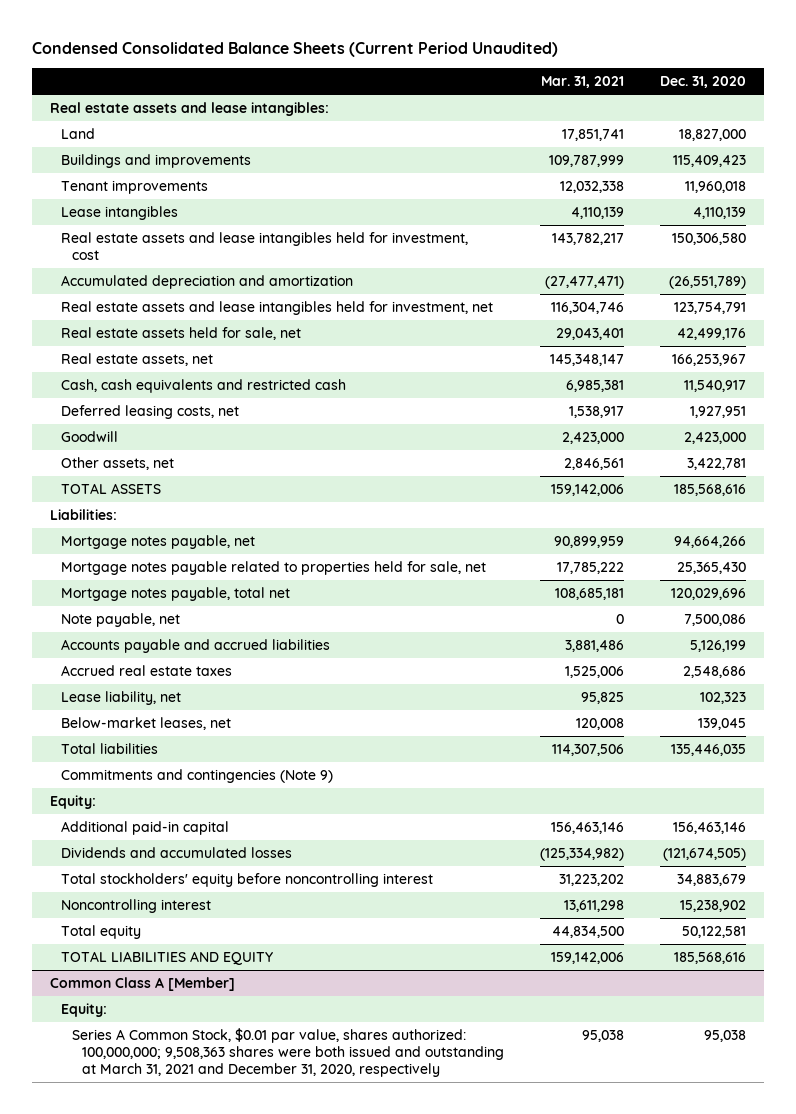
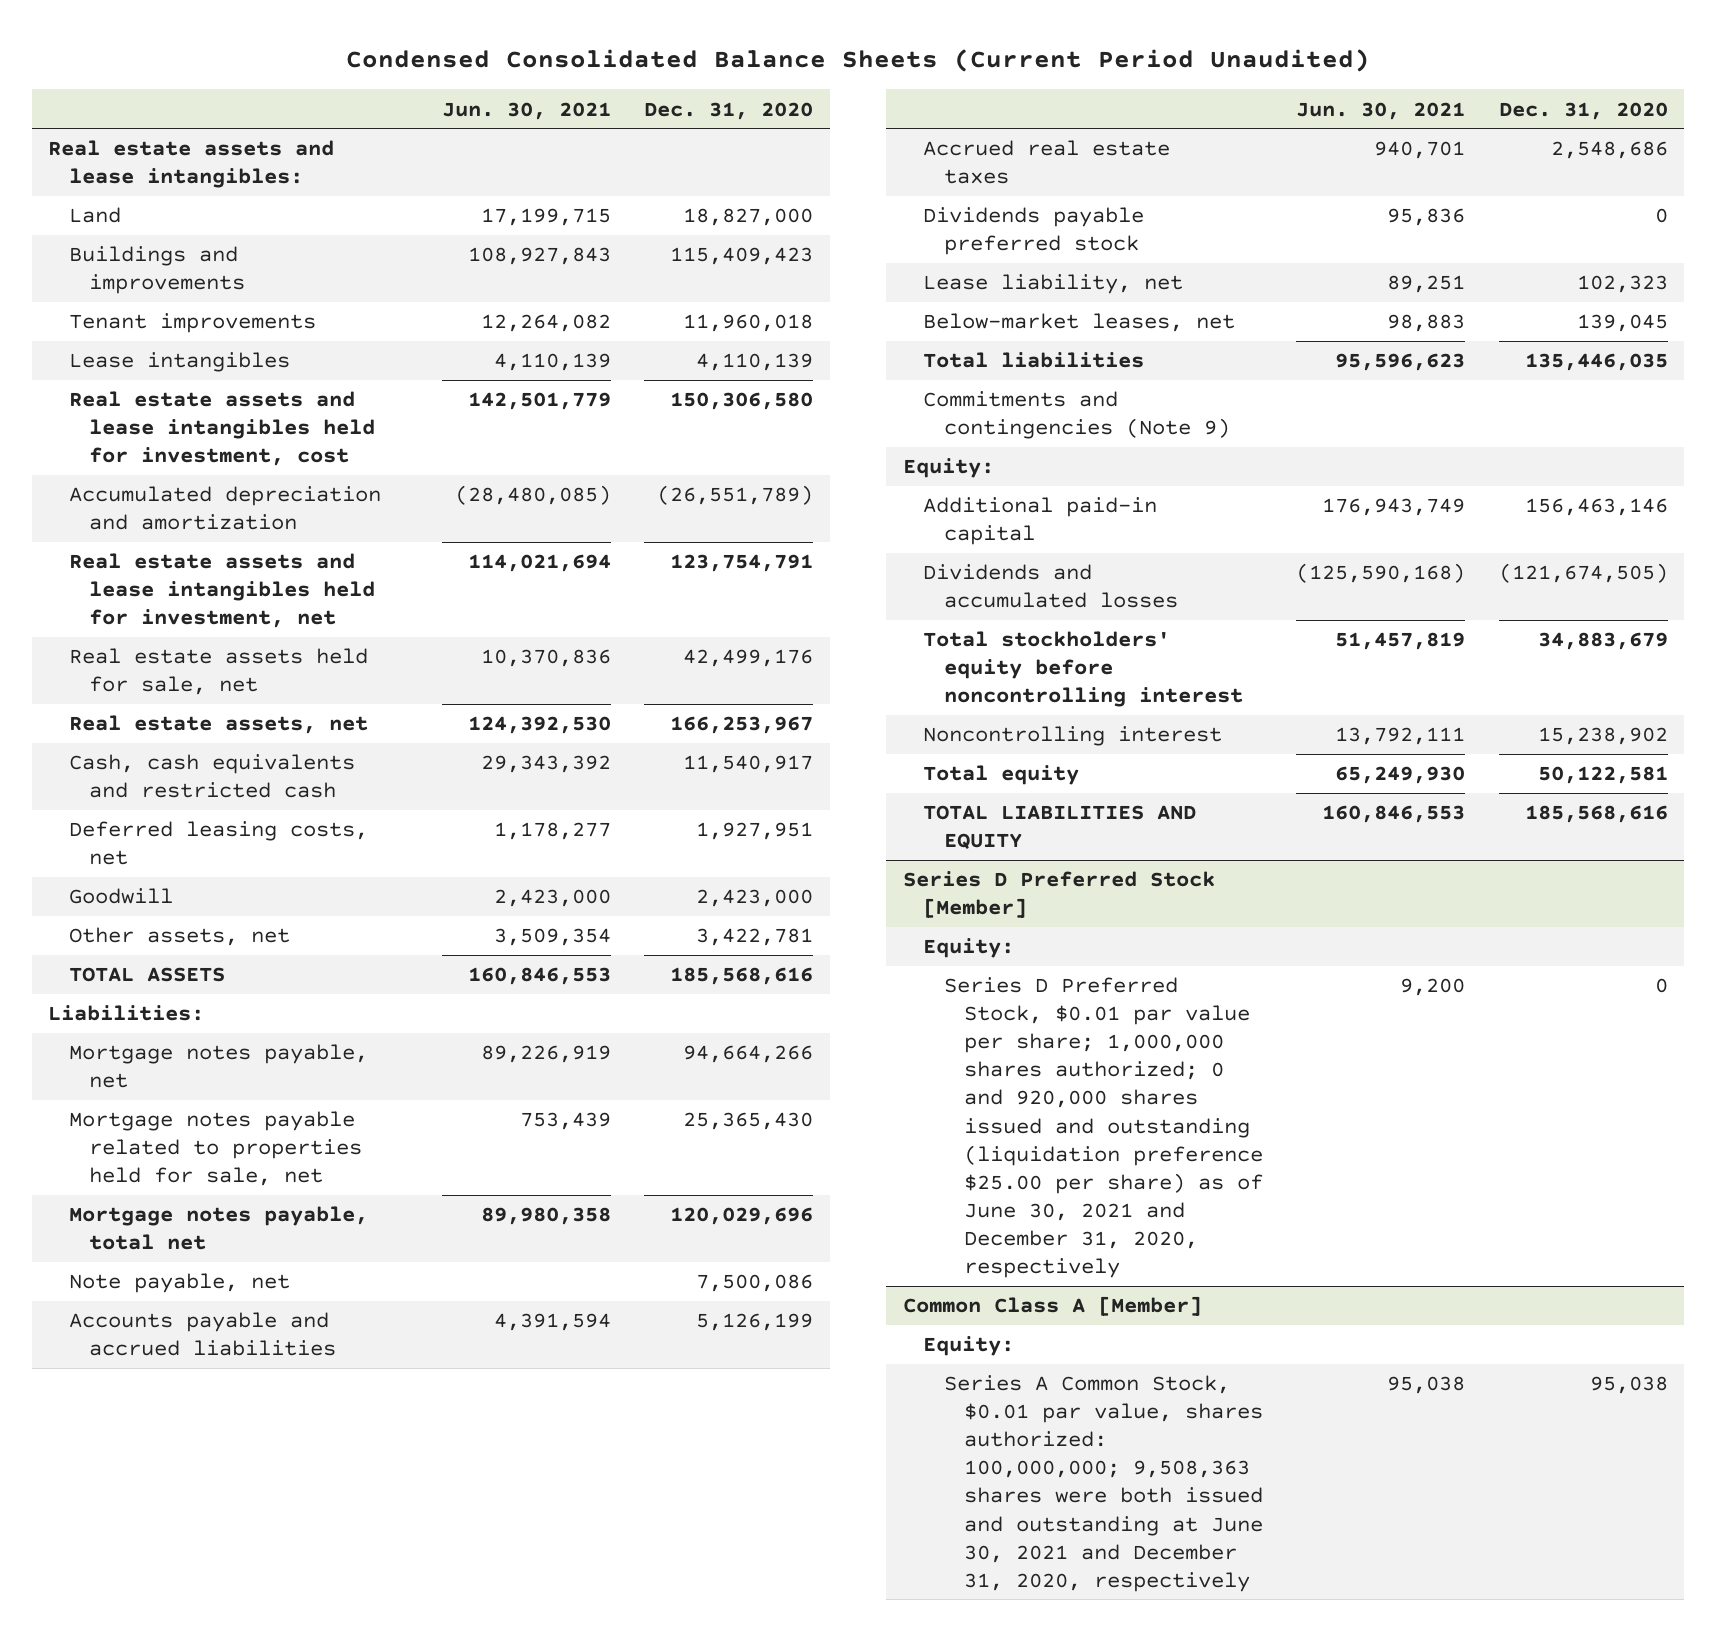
- | Mar. 31, 2021 | Dec. 31, 2020
+ | Jun. 30, 2021 | Dec. 31, 2020
+ Dividends payable preferred stock | 95,836 | 0
+ Series D Preferred Stock [Member]
+ Equity:
+ Series D Preferred Stock, $0.01 par value per share; 1,000,000 shares authorized; 0 and 920,000 shares issued and outstanding (liquidation preference $25.00 per share) as of June 30, 2021 and December 31, 2020, respectively | 9,200 | 0
@ Common Class A [Member]
- Series A Common Stock, $0.01 par value, shares authorized: 100,000,000; 9,508,363 shares were both issued and outstanding at March 31, 2021 and December 31, 2020, respectively | 95,038 | 95,038
+ Series A Common Stock, $0.01 par value, shares authorized: 100,000,000; 9,508,363 shares were both issued and outstanding at June 30, 2021 and December 31, 2020, respectively | 95,038 | 95,038

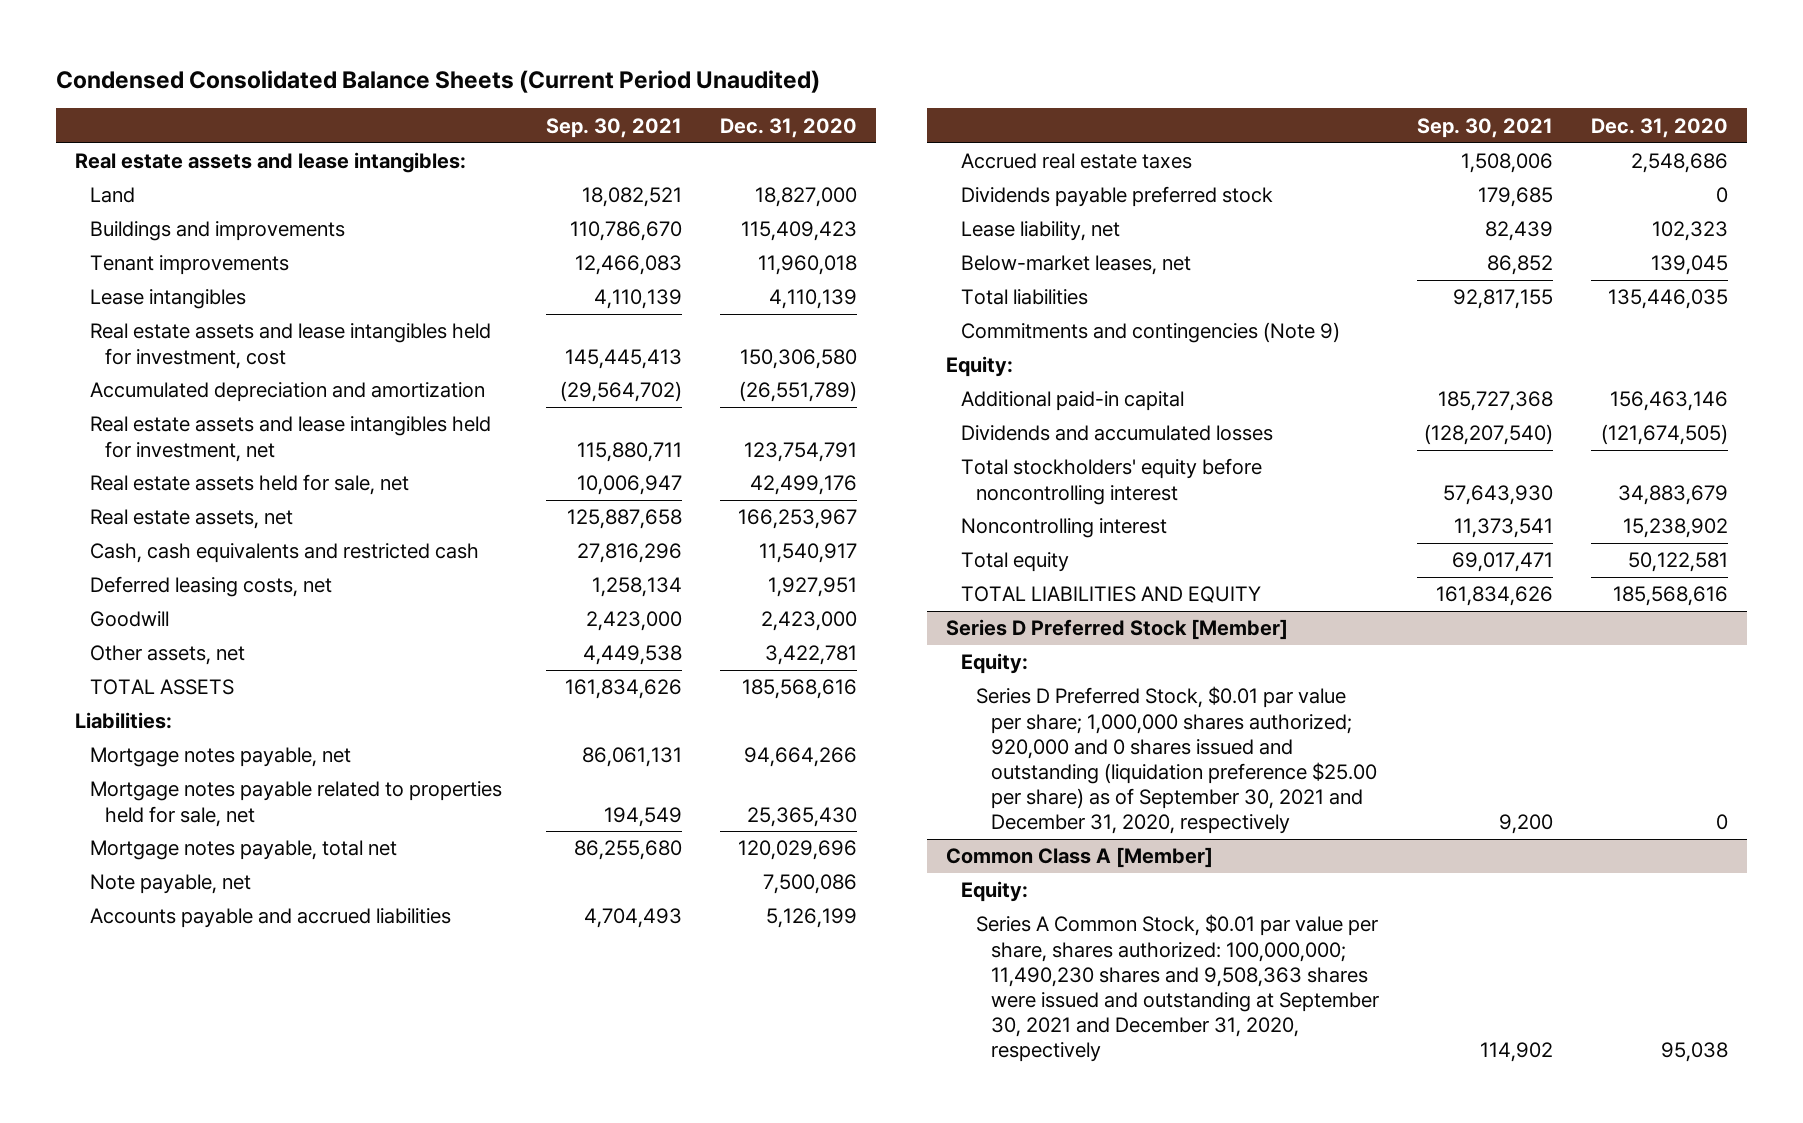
- | Jun. 30, 2021 | Dec. 31, 2020
+ | Sep. 30, 2021 | Dec. 31, 2020
@ Series D Preferred Stock [Member]
- Series D Preferred Stock, $0.01 par value per share; 1,000,000 shares authorized; 0 and 920,000 shares issued and outstanding (liquidation preference $25.00 per share) as of June 30, 2021 and December 31, 2020, respectively | 9,200 | 0
+ Series D Preferred Stock, $0.01 par value per share; 1,000,000 shares authorized; 920,000 and 0 shares issued and outstanding (liquidation preference $25.00 per share) as of September 30, 2021 and December 31, 2020, respectively | 9,200 | 0
@ Common Class A [Member]
- Series A Common Stock, $0.01 par value, shares authorized: 100,000,000; 9,508,363 shares were both issued and outstanding at June 30, 2021 and December 31, 2020, respectively | 95,038 | 95,038
+ Series A Common Stock, $0.01 par value per share, shares authorized: 100,000,000; 11,490,230 shares and 9,508,363 shares were issued and outstanding at September 30, 2021 and December 31, 2020, respectively | 114,902 | 95,038

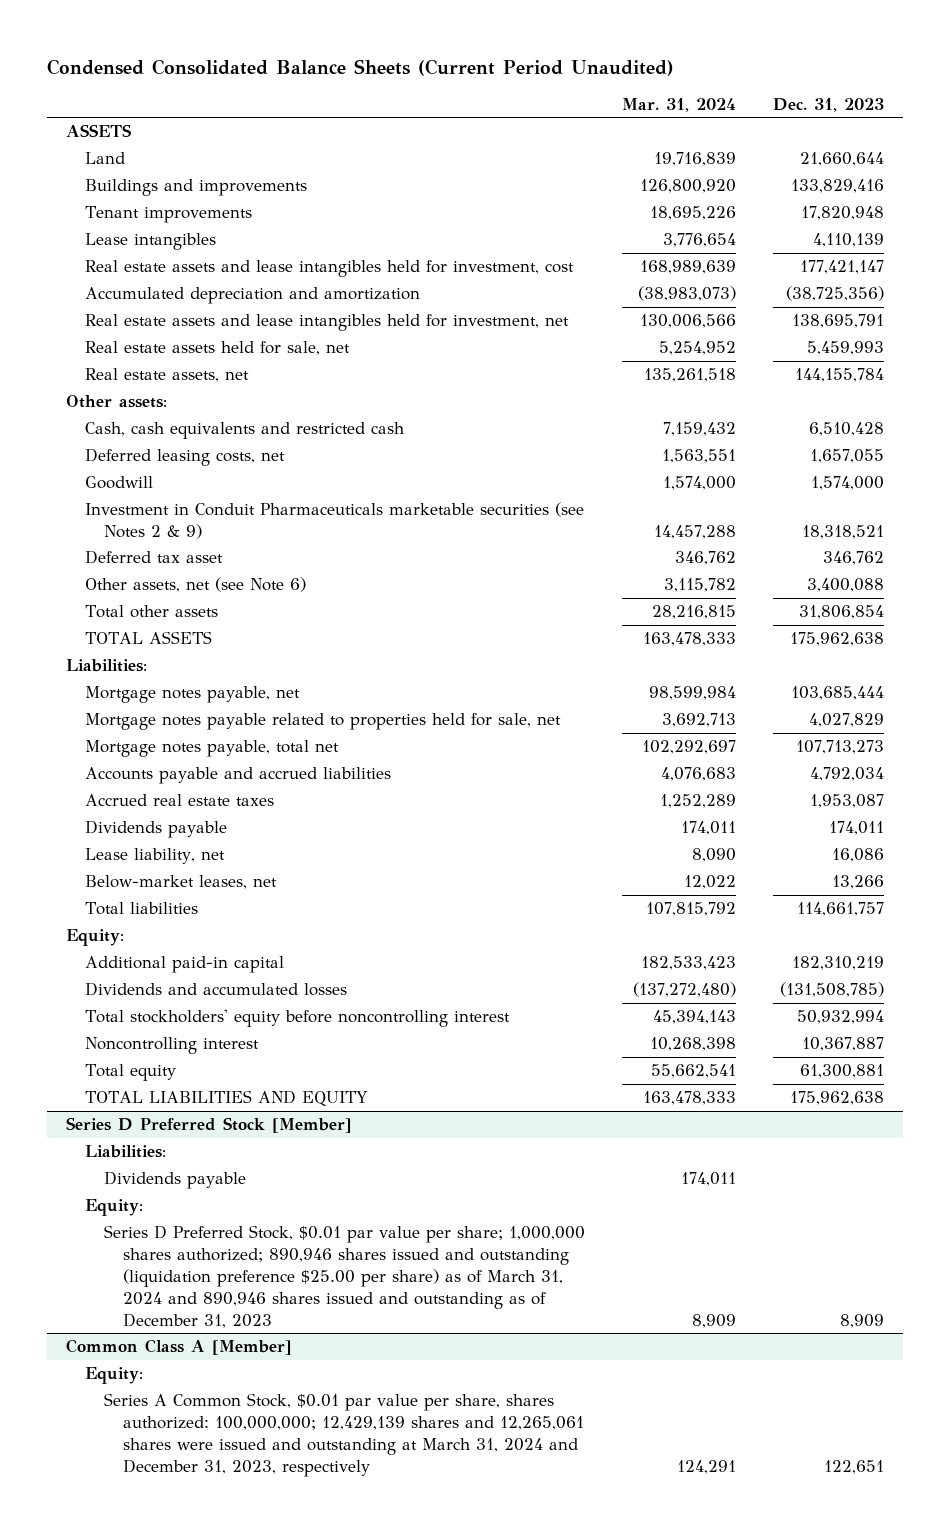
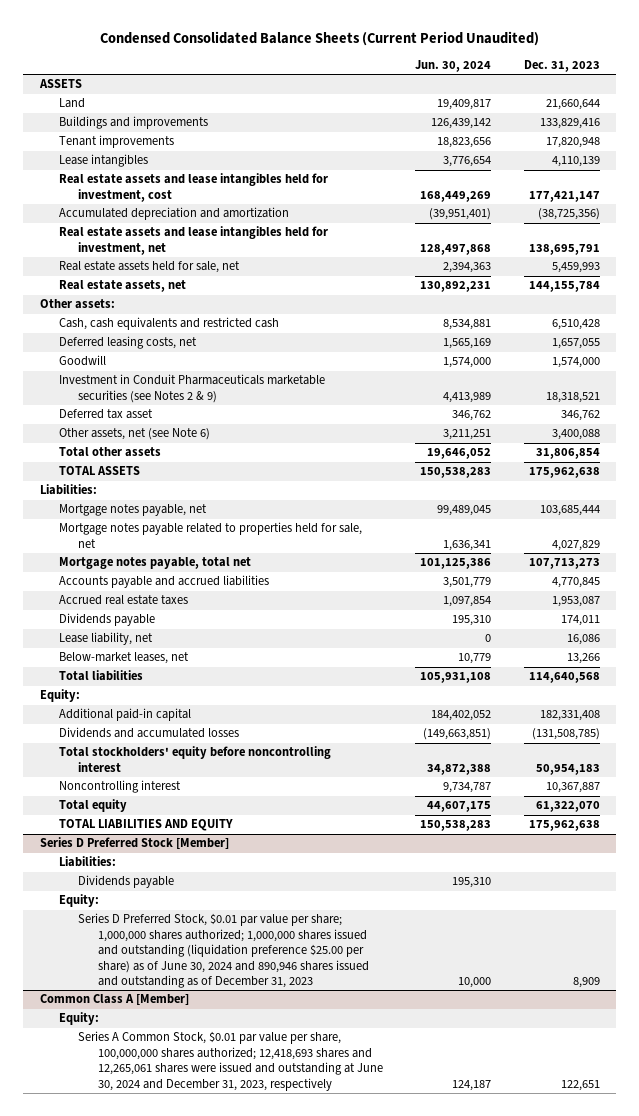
- | Mar. 31, 2024 | Dec. 31, 2023
+ | Jun. 30, 2024 | Dec. 31, 2023
- Accounts payable and accrued liabilities | 4,076,683 | 4,792,034
+ Accounts payable and accrued liabilities | 3,501,779 | 4,770,845
- Total liabilities | 107,815,792 | 114,661,757
+ Total liabilities | 105,931,108 | 114,640,568
- Additional paid-in capital | 182,533,423 | 182,310,219
+ Additional paid-in capital | 184,402,052 | 182,331,408
- Total stockholders' equity before noncontrolling interest | 45,394,143 | 50,932,994
+ Total stockholders' equity before noncontrolling interest | 34,872,388 | 50,954,183
- Total equity | 55,662,541 | 61,300,881
+ Total equity | 44,607,175 | 61,322,070
@ Series D Preferred Stock [Member]
- Series D Preferred Stock, $0.01 par value per share; 1,000,000 shares authorized; 890,946 shares issued and outstanding (liquidation preference $25.00 per share) as of March 31, 2024 and 890,946 shares issued and outstanding as of December 31, 2023 | 8,909 | 8,909
+ Series D Preferred Stock, $0.01 par value per share; 1,000,000 shares authorized; 1,000,000 shares issued and outstanding (liquidation preference $25.00 per share) as of June 30, 2024 and 890,946 shares issued and outstanding as of December 31, 2023 | 10,000 | 8,909
@ Common Class A [Member]
- Series A Common Stock, $0.01 par value per share, shares authorized: 100,000,000; 12,429,139 shares and 12,265,061 shares were issued and outstanding at March 31, 2024 and December 31, 2023, respectively | 124,291 | 122,651
+ Series A Common Stock, $0.01 par value per share, 100,000,000 shares authorized; 12,418,693 shares and 12,265,061 shares were issued and outstanding at June 30, 2024 and December 31, 2023, respectively | 124,187 | 122,651

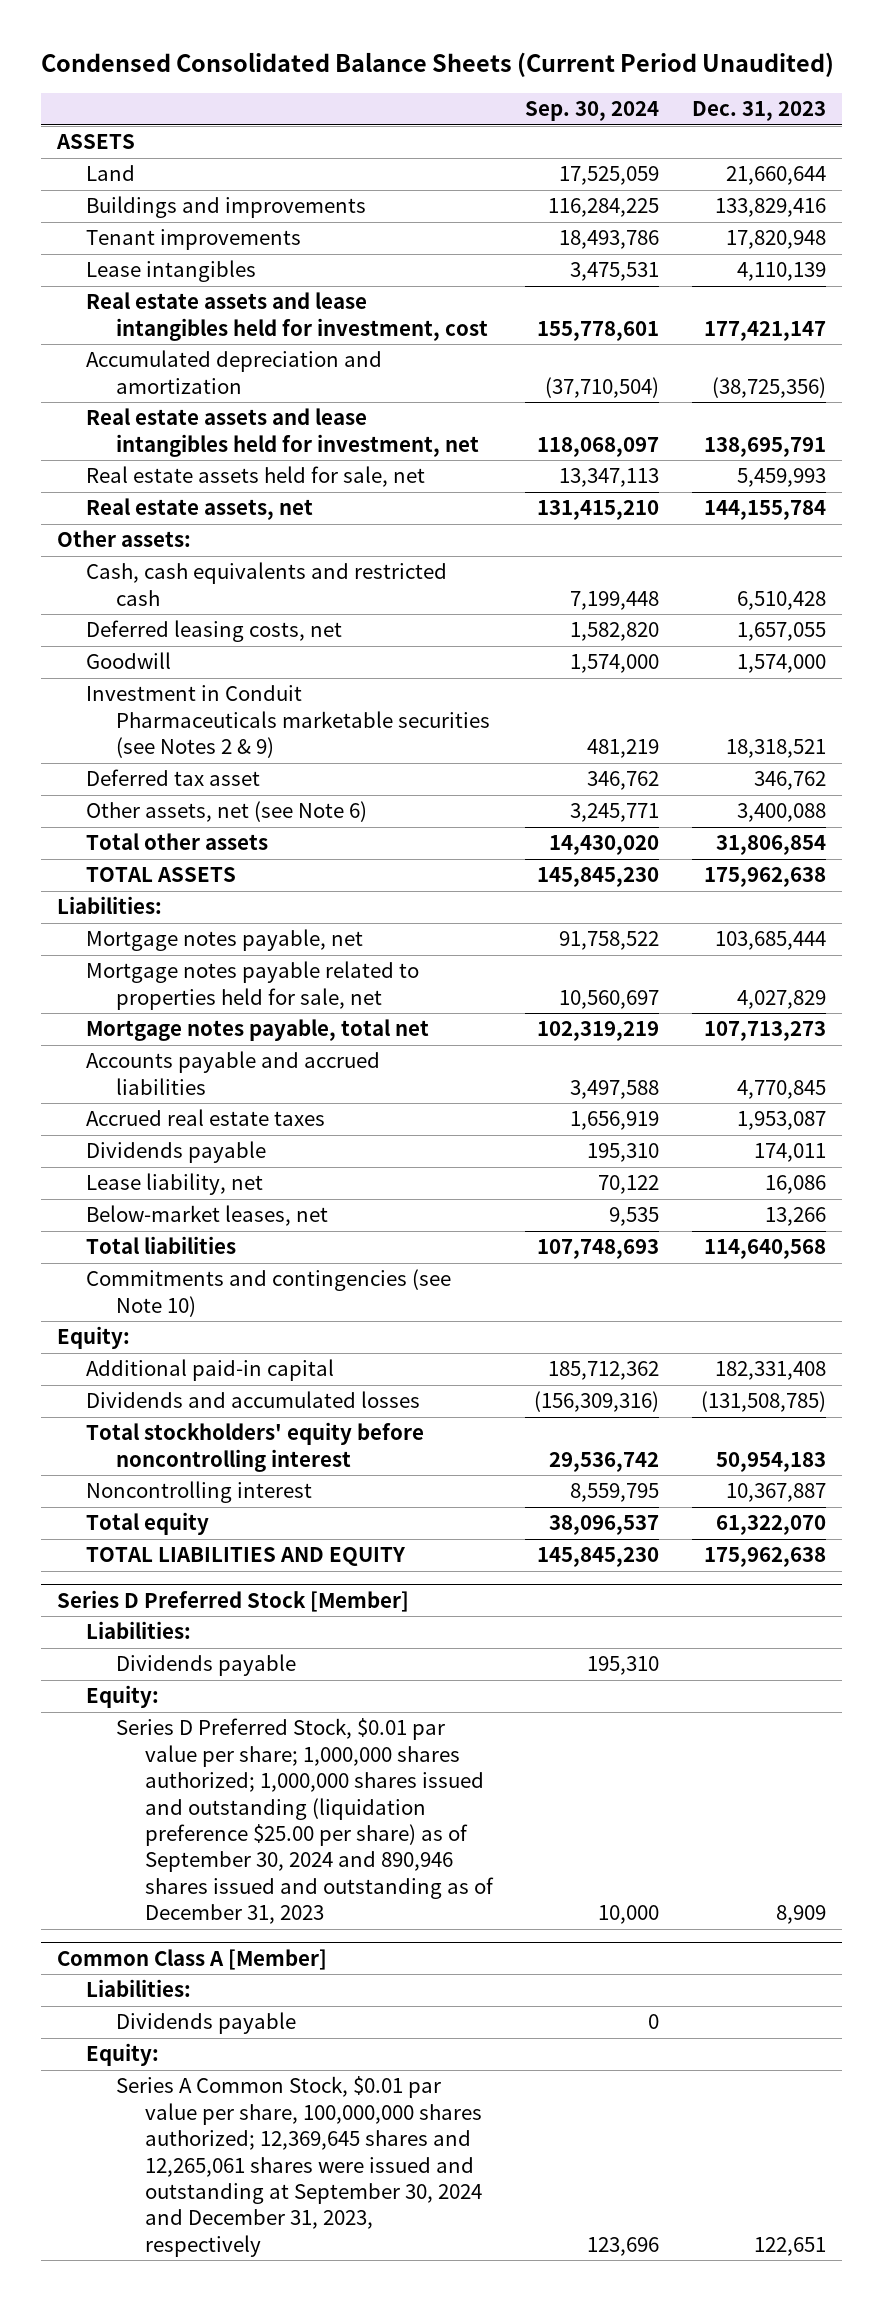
- | Jun. 30, 2024 | Dec. 31, 2023
+ | Sep. 30, 2024 | Dec. 31, 2023
+ Commitments and contingencies (see Note 10)
@ Series D Preferred Stock [Member]
- Series D Preferred Stock, $0.01 par value per share; 1,000,000 shares authorized; 1,000,000 shares issued and outstanding (liquidation preference $25.00 per share) as of June 30, 2024 and 890,946 shares issued and outstanding as of December 31, 2023 | 10,000 | 8,909
+ Series D Preferred Stock, $0.01 par value per share; 1,000,000 shares authorized; 1,000,000 shares issued and outstanding (liquidation preference $25.00 per share) as of September 30, 2024 and 890,946 shares issued and outstanding as of December 31, 2023 | 10,000 | 8,909
@ Common Class A [Member]
+ Liabilities:
+ Dividends payable | 0 |
- Series A Common Stock, $0.01 par value per share, 100,000,000 shares authorized; 12,418,693 shares and 12,265,061 shares were issued and outstanding at June 30, 2024 and December 31, 2023, respectively | 124,187 | 122,651
+ Series A Common Stock, $0.01 par value per share, 100,000,000 shares authorized; 12,369,645 shares and 12,265,061 shares were issued and outstanding at September 30, 2024 and December 31, 2023, respectively | 123,696 | 122,651

